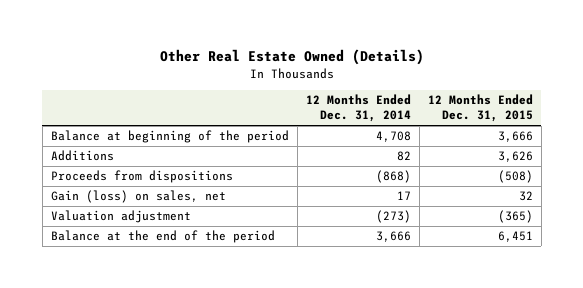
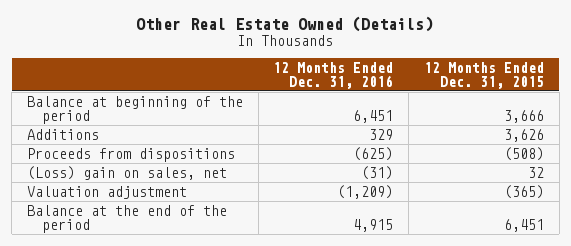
- | 12 Months Ended Dec. 31, 2014 | 12 Months Ended Dec. 31, 2015
+ | 12 Months Ended Dec. 31, 2016 | 12 Months Ended Dec. 31, 2015
- Gain (loss) on sales, net | 17 | 32
+ (Loss) gain on sales, net | (31) | 32

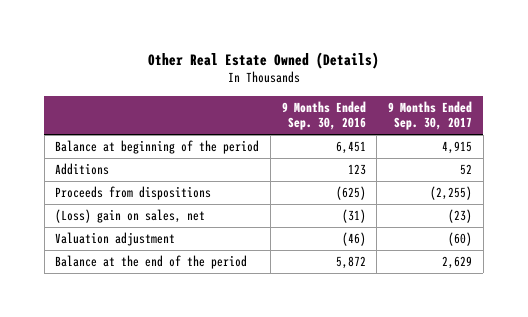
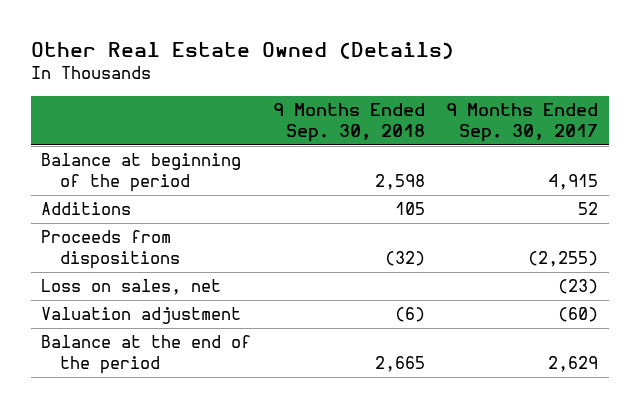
- | 9 Months Ended Sep. 30, 2016 | 9 Months Ended Sep. 30, 2017
+ | 9 Months Ended Sep. 30, 2018 | 9 Months Ended Sep. 30, 2017
- (Loss) gain on sales, net | (31) | (23)
+ Loss on sales, net | | (23)

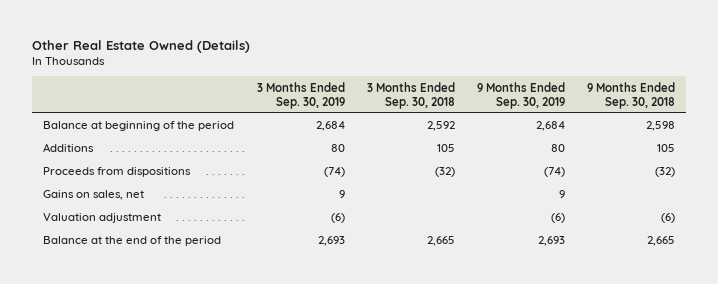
- | 9 Months Ended Sep. 30, 2018 | 9 Months Ended Sep. 30, 2017
+ | 3 Months Ended Sep. 30, 2019 | 3 Months Ended Sep. 30, 2018 | 9 Months Ended Sep. 30, 2019 | 9 Months Ended Sep. 30, 2018
- Loss on sales, net | | (23)
+ Gains on sales, net | 9 | | 9 |

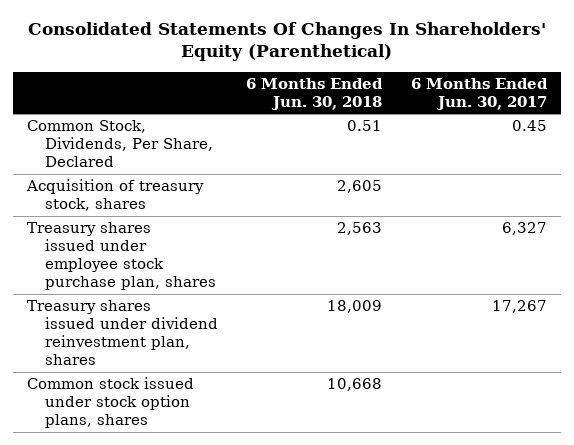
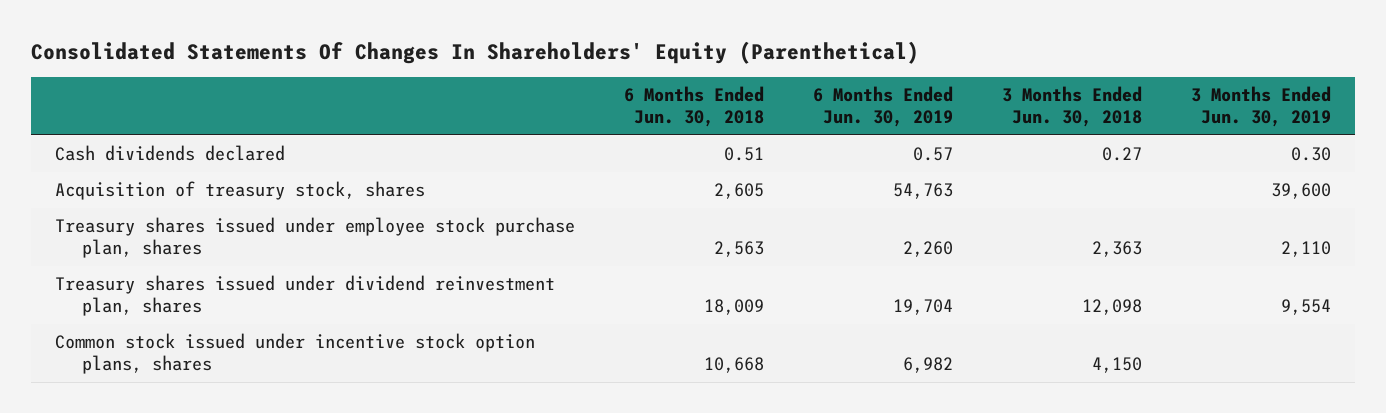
- | 6 Months Ended Jun. 30, 2018 | 6 Months Ended Jun. 30, 2017
+ | 6 Months Ended Jun. 30, 2018 | 6 Months Ended Jun. 30, 2019 | 3 Months Ended Jun. 30, 2018 | 3 Months Ended Jun. 30, 2019
- Common Stock, Dividends, Per Share, Declared | 0.51 | 0.45
+ Cash dividends declared | 0.51 | 0.57 | 0.27 | 0.30
- Common stock issued under stock option plans, shares | 10,668 |
+ Common stock issued under incentive stock option plans, shares | 10,668 | 6,982 | 4,150 |

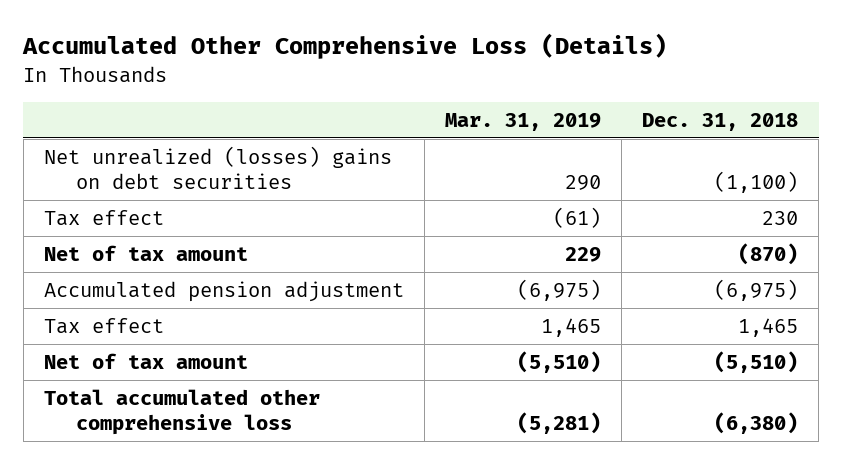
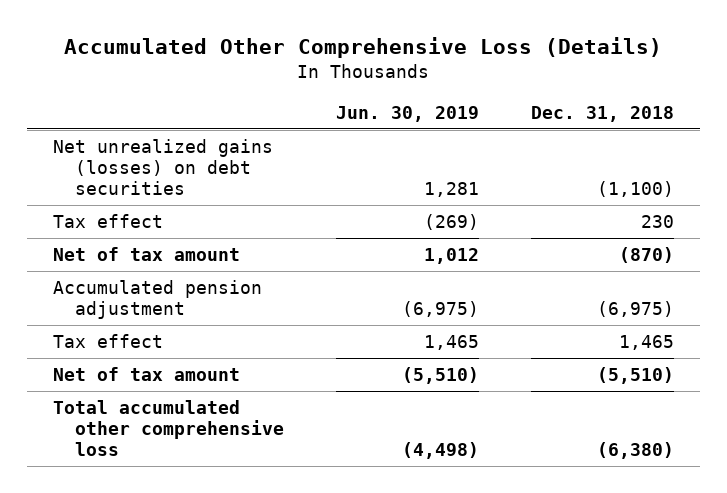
- | Mar. 31, 2019 | Dec. 31, 2018
+ | Jun. 30, 2019 | Dec. 31, 2018
- Net unrealized (losses) gains on debt securities | 290 | (1,100)
+ Net unrealized gains (losses) on debt securities | 1,281 | (1,100)

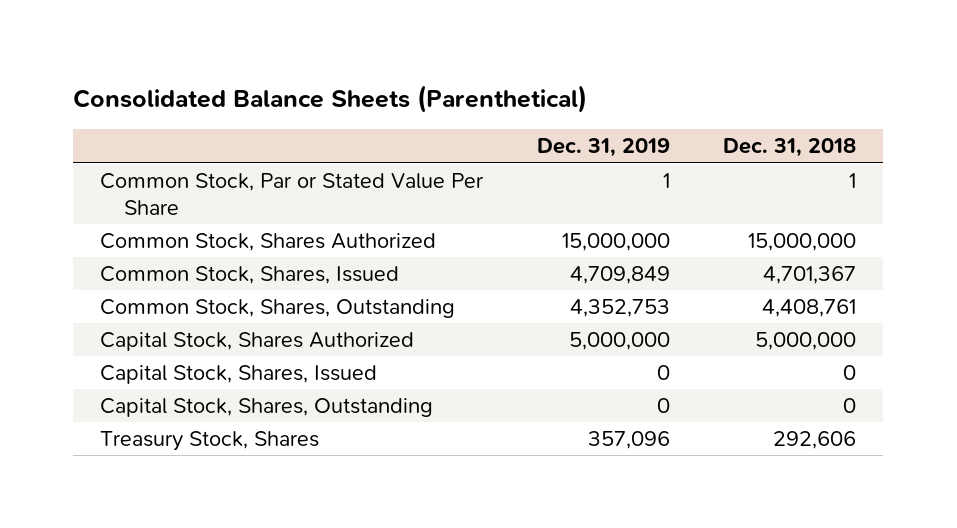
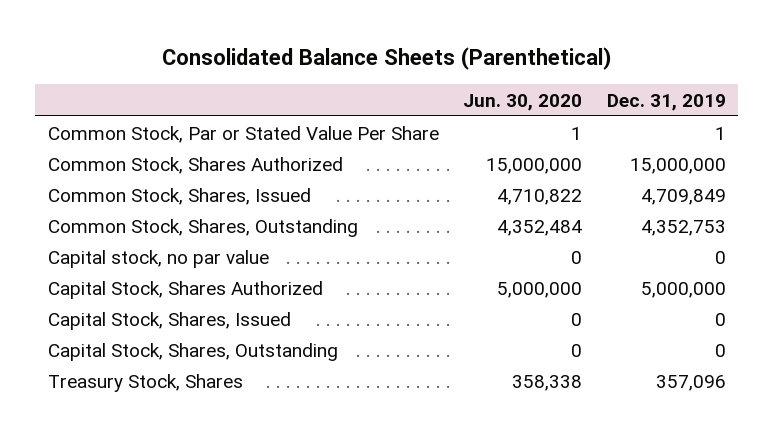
- | Dec. 31, 2019 | Dec. 31, 2018
+ | Jun. 30, 2020 | Dec. 31, 2019
+ Capital stock, no par value | 0 | 0

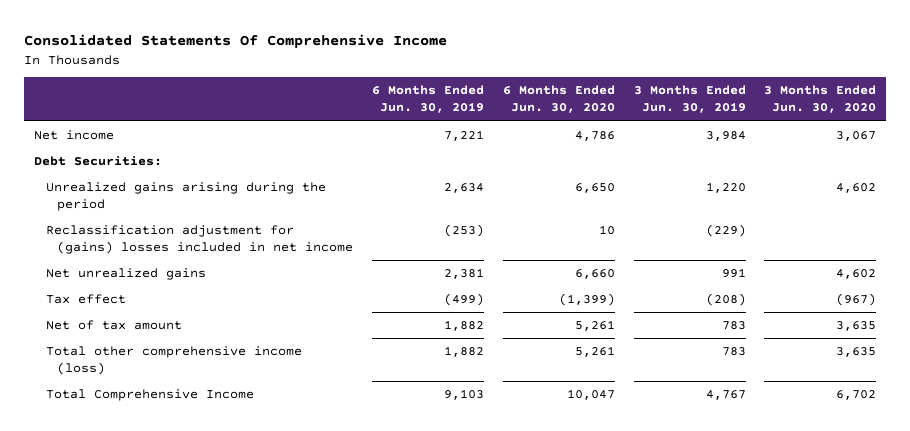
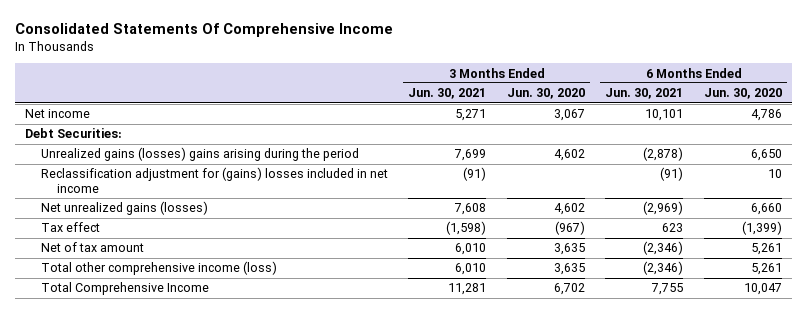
- | 6 Months Ended Jun. 30, 2019 | 6 Months Ended Jun. 30, 2020 | 3 Months Ended Jun. 30, 2019 | 3 Months Ended Jun. 30, 2020
+ | 3 Months Ended Jun. 30, 2021 | 3 Months Ended Jun. 30, 2020 | 6 Months Ended Jun. 30, 2021 | 6 Months Ended Jun. 30, 2020
- Unrealized gains arising during the period | 2,634 | 6,650 | 1,220 | 4,602
+ Unrealized gains (losses) gains arising during the period | 7,699 | 4,602 | (2,878) | 6,650
- Net unrealized gains | 2,381 | 6,660 | 991 | 4,602
+ Net unrealized gains (losses) | 7,608 | 4,602 | (2,969) | 6,660

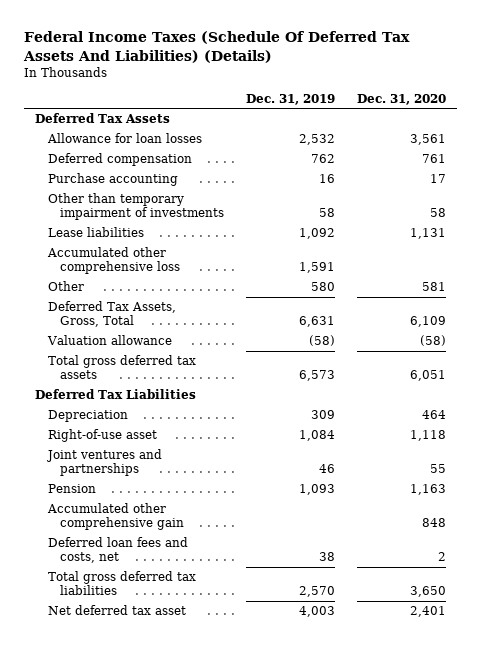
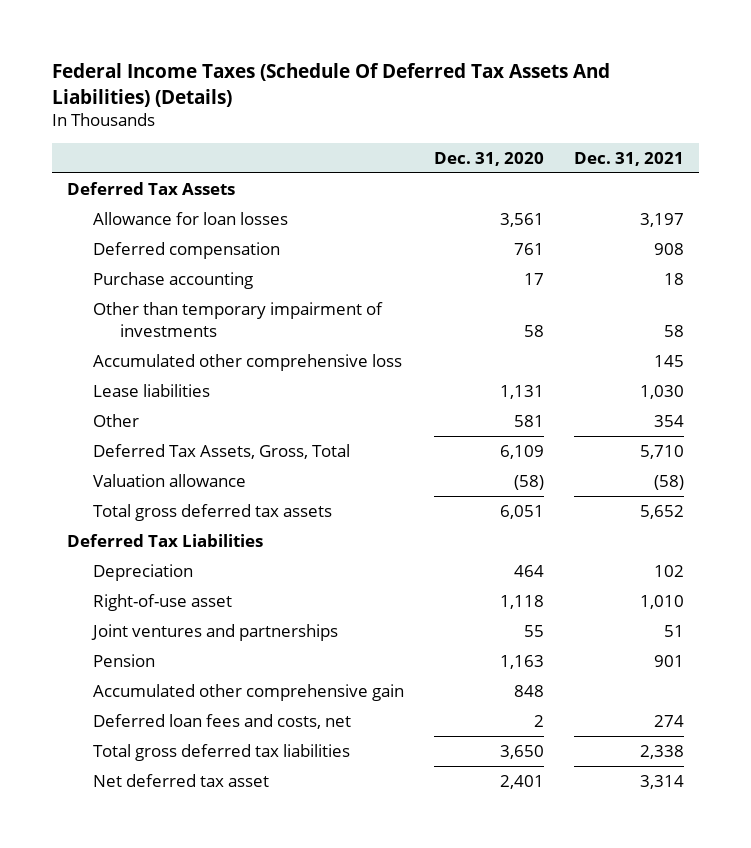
- | Dec. 31, 2019 | Dec. 31, 2020
+ | Dec. 31, 2020 | Dec. 31, 2021
moved down: Lease liabilities | 1,131 | 1,030

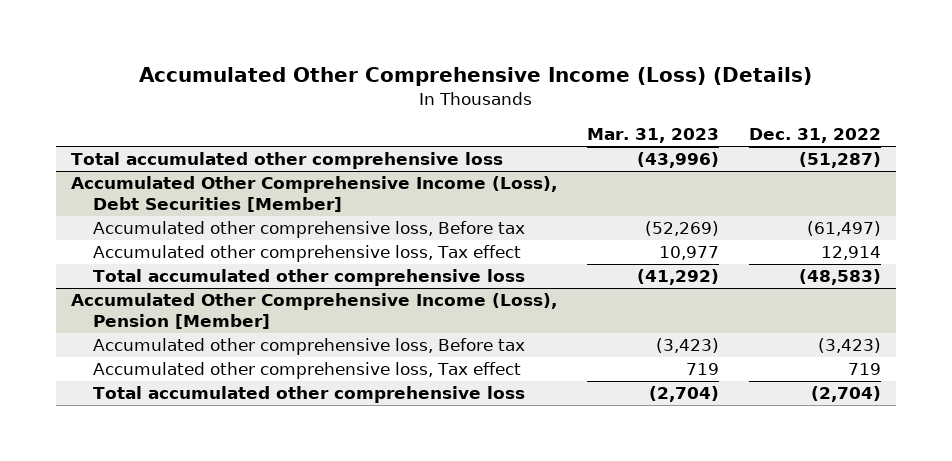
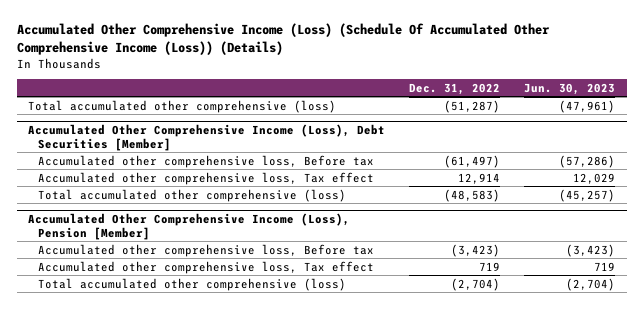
- Accumulated Other Comprehensive Income (Loss) (Details)
+ Accumulated Other Comprehensive Income (Loss) (Schedule Of Accumulated Other Comprehensive Income (Loss)) (Details)
- | Mar. 31, 2023 | Dec. 31, 2022
+ | Dec. 31, 2022 | Jun. 30, 2023
- Total accumulated other comprehensive loss | (43,996) | (51,287)
+ Total accumulated other comprehensive (loss) | (51,287) | (47,961)
@ Accumulated Other Comprehensive Income (Loss), Debt Securities [Member]
- Total accumulated other comprehensive loss | (41,292) | (48,583)
+ Total accumulated other comprehensive (loss) | (48,583) | (45,257)
@ Accumulated Other Comprehensive Income (Loss), Pension [Member]
- Total accumulated other comprehensive loss | (2,704) | (2,704)
+ Total accumulated other comprehensive (loss) | (2,704) | (2,704)

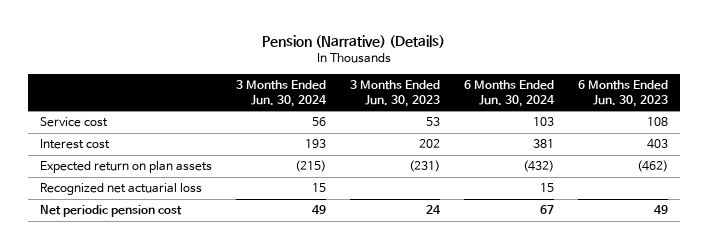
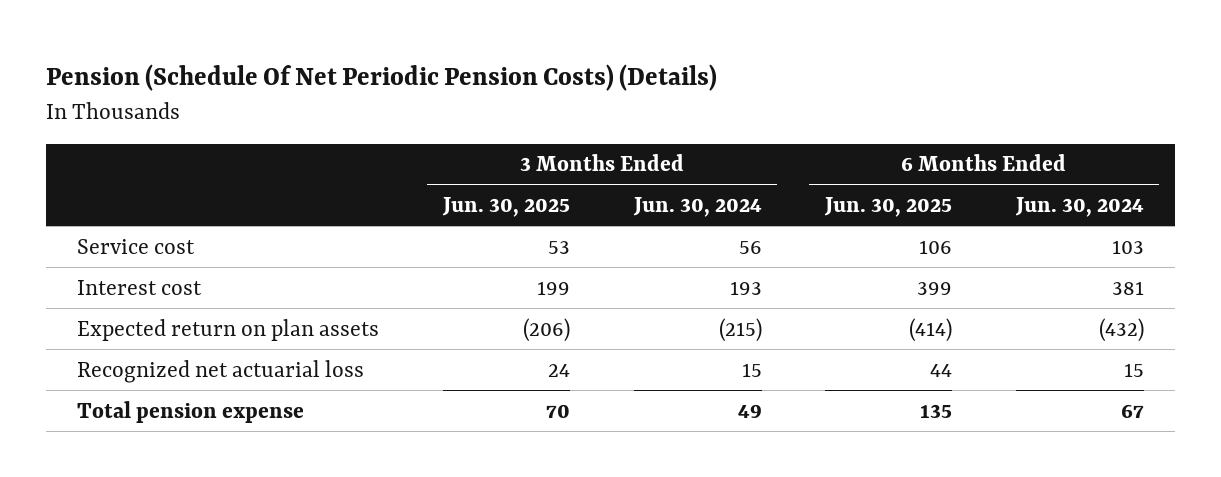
- Pension (Narrative) (Details)
+ Pension (Schedule Of Net Periodic Pension Costs) (Details)
- | 3 Months Ended Jun. 30, 2024 | 3 Months Ended Jun. 30, 2023 | 6 Months Ended Jun. 30, 2024 | 6 Months Ended Jun. 30, 2023
+ | 3 Months Ended Jun. 30, 2025 | 3 Months Ended Jun. 30, 2024 | 6 Months Ended Jun. 30, 2025 | 6 Months Ended Jun. 30, 2024
- Net periodic pension cost | 49 | 24 | 67 | 49
+ Total pension expense | 70 | 49 | 135 | 67

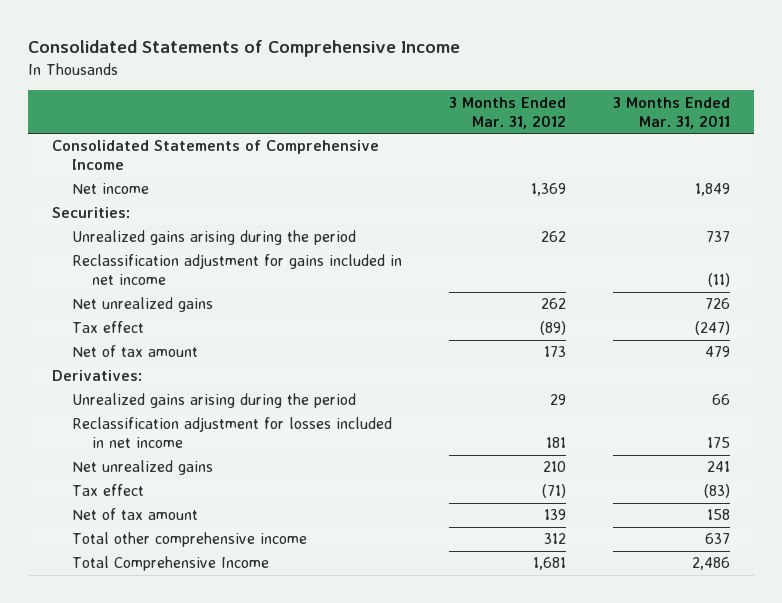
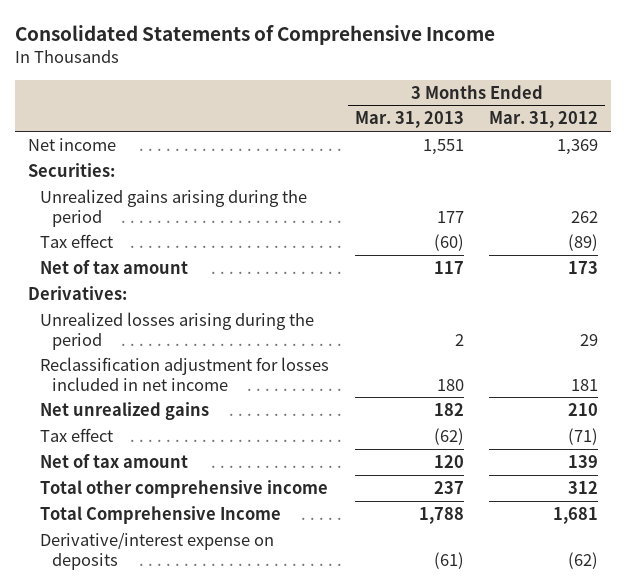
- | 3 Months Ended Mar. 31, 2012 | 3 Months Ended Mar. 31, 2011
+ | 3 Months Ended Mar. 31, 2013 | 3 Months Ended Mar. 31, 2012
- Consolidated Statements of Comprehensive Income
- Reclassification adjustment for gains included in net income | | (11)
- Net unrealized gains | 262 | 726
- Unrealized gains arising during the period | 29 | 66
+ Unrealized losses arising during the period | 2 | 29
+ Derivative/interest expense on deposits | (61) | (62)

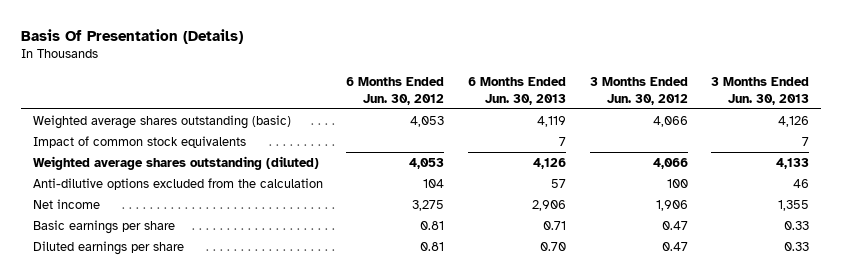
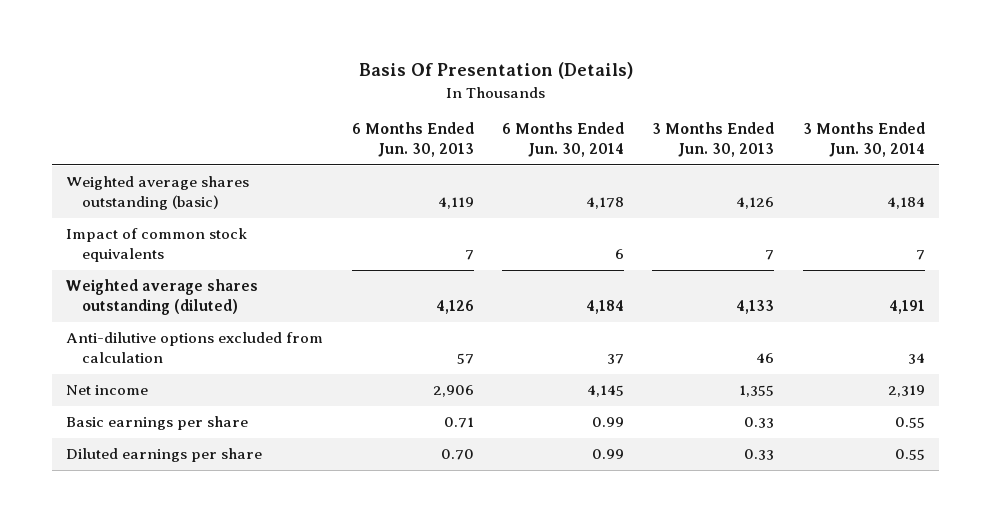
- | 6 Months Ended Jun. 30, 2012 | 6 Months Ended Jun. 30, 2013 | 3 Months Ended Jun. 30, 2012 | 3 Months Ended Jun. 30, 2013
+ | 6 Months Ended Jun. 30, 2013 | 6 Months Ended Jun. 30, 2014 | 3 Months Ended Jun. 30, 2013 | 3 Months Ended Jun. 30, 2014
- Anti-dilutive options excluded from the calculation | 104 | 57 | 100 | 46
+ Anti-dilutive options excluded from calculation | 57 | 37 | 46 | 34

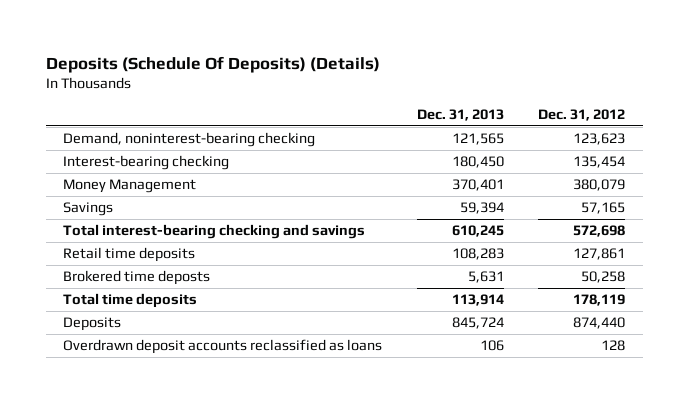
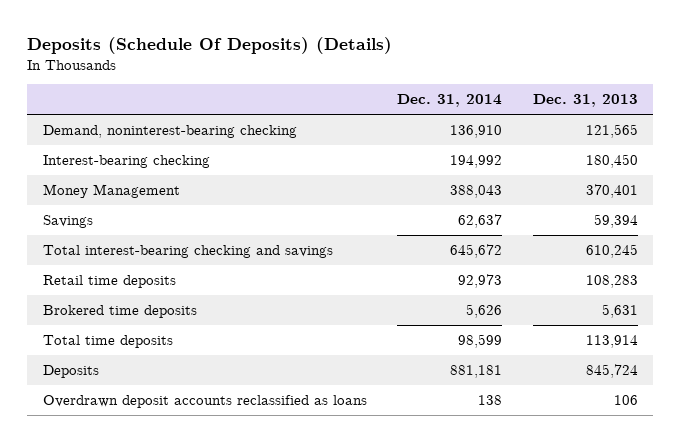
- | Dec. 31, 2013 | Dec. 31, 2012
+ | Dec. 31, 2014 | Dec. 31, 2013
- Brokered time deposts | 5,631 | 50,258
+ Brokered time deposits | 5,626 | 5,631

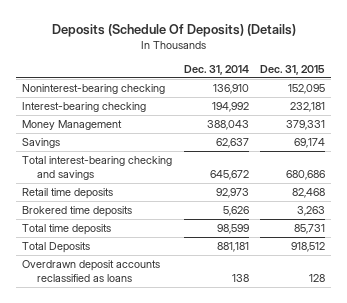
- | Dec. 31, 2014 | Dec. 31, 2013
+ | Dec. 31, 2014 | Dec. 31, 2015
- Demand, noninterest-bearing checking | 136,910 | 121,565
+ Noninterest-bearing checking | 136,910 | 152,095
- Deposits | 881,181 | 845,724
+ Total Deposits | 881,181 | 918,512

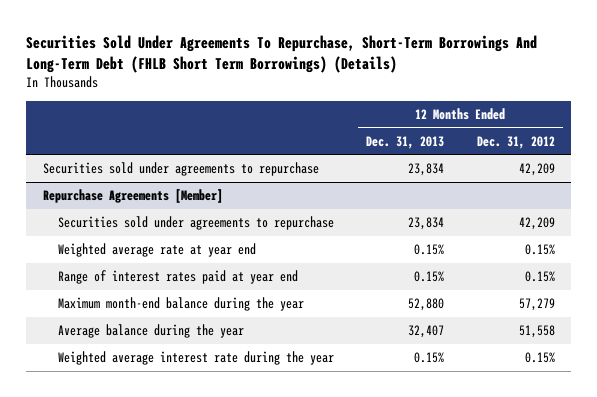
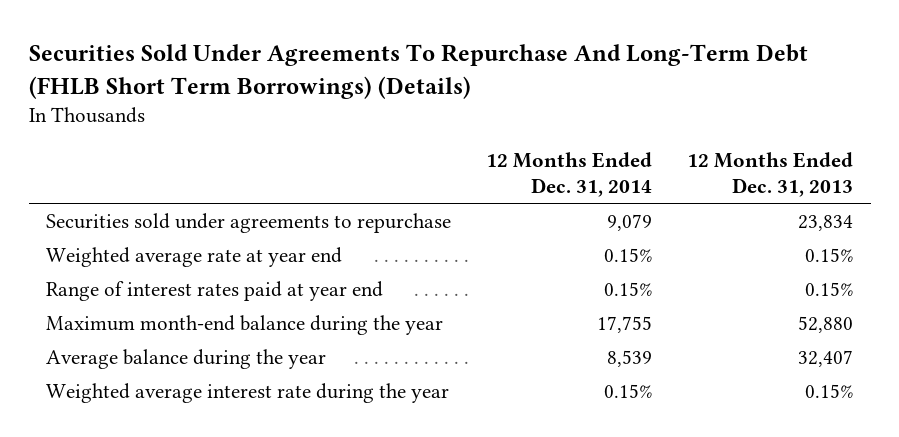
- Securities Sold Under Agreements To Repurchase, Short-Term Borrowings And Long-Term Debt (FHLB Short Term Borrowings) (Details)
+ Securities Sold Under Agreements To Repurchase And Long-Term Debt (FHLB Short Term Borrowings) (Details)
- | 12 Months Ended Dec. 31, 2013 | 12 Months Ended Dec. 31, 2012
+ | 12 Months Ended Dec. 31, 2014 | 12 Months Ended Dec. 31, 2013
- Repurchase Agreements [Member]
- Securities sold under agreements to repurchase | 23,834 | 42,209

